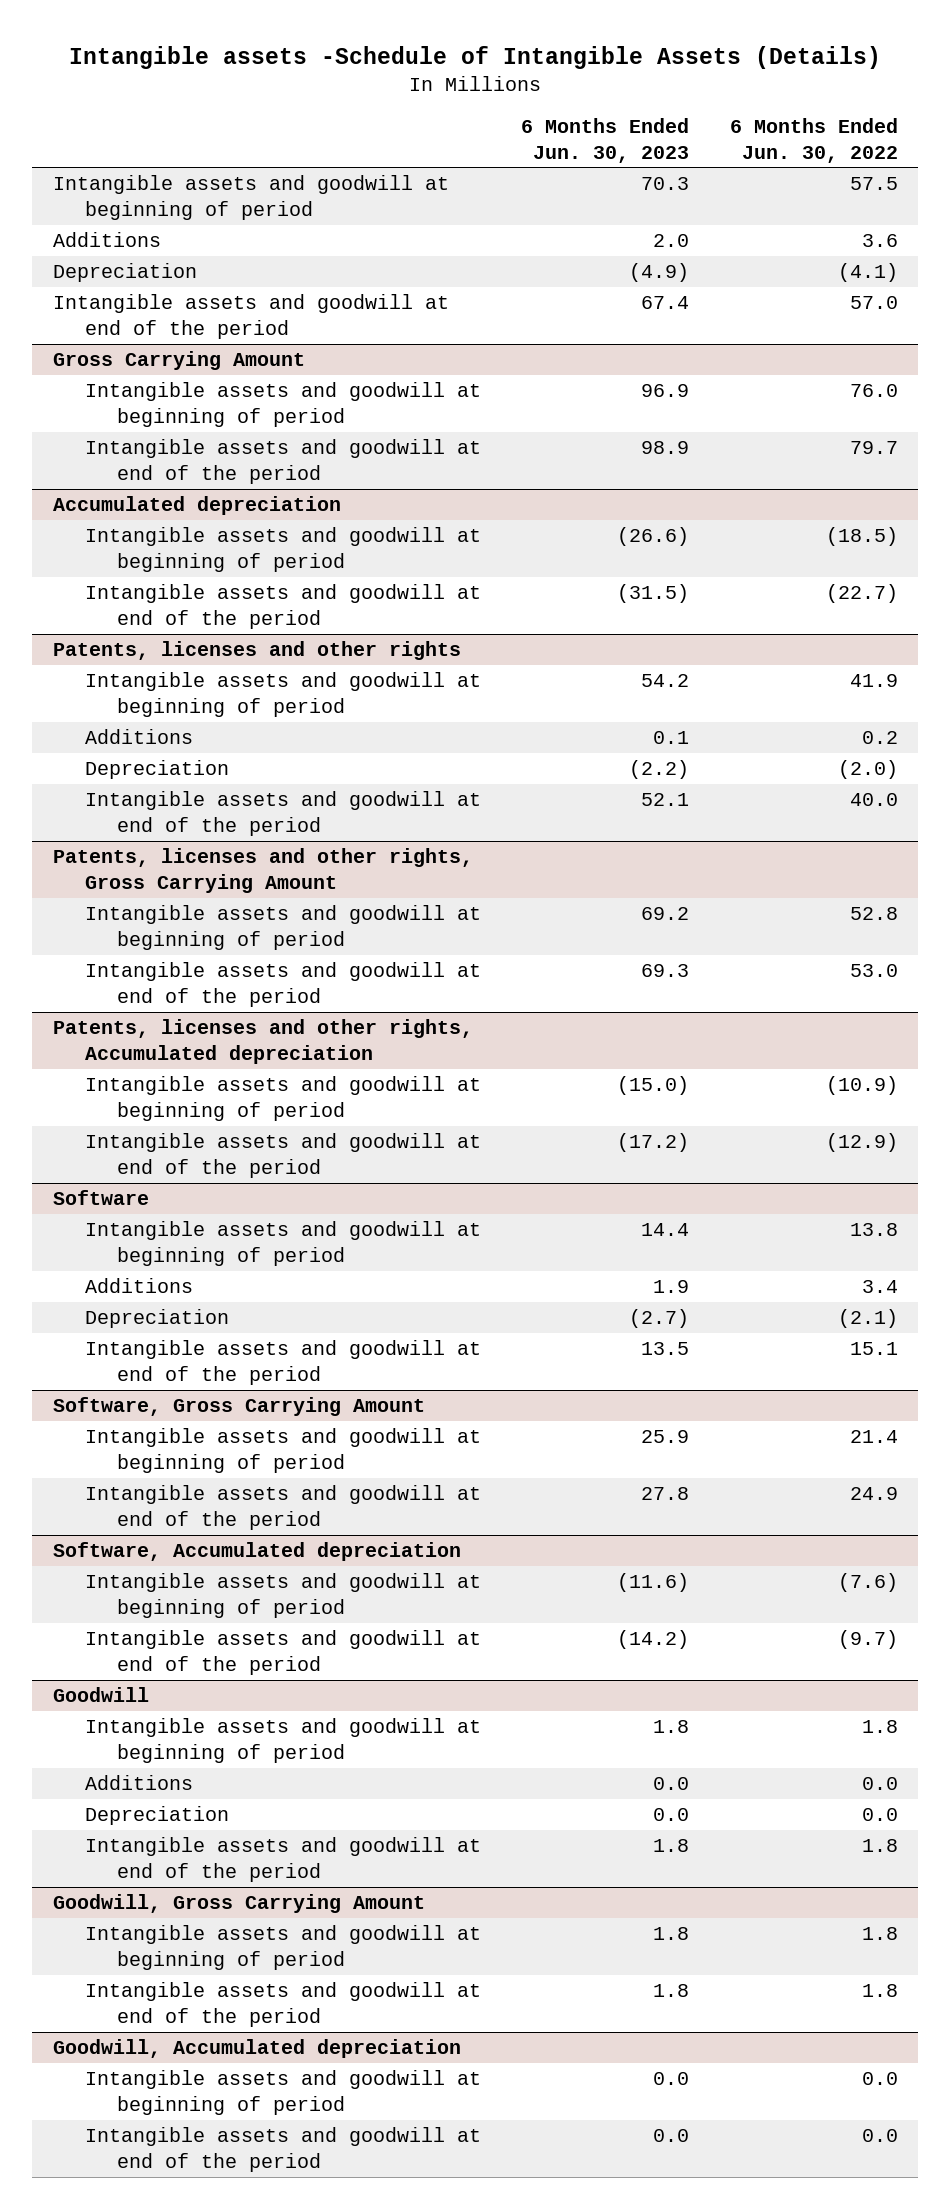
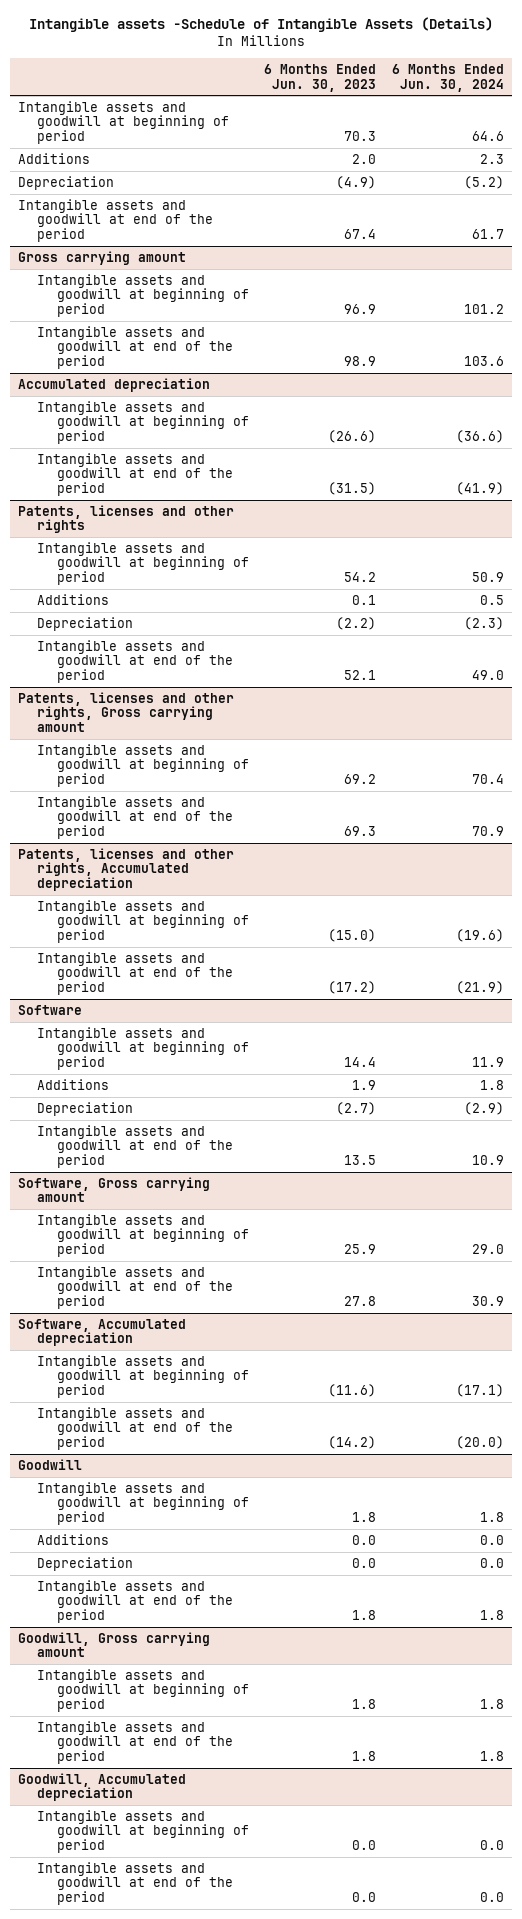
- | 6 Months Ended Jun. 30, 2023 | 6 Months Ended Jun. 30, 2022
+ | 6 Months Ended Jun. 30, 2023 | 6 Months Ended Jun. 30, 2024
- Gross Carrying Amount
+ Gross carrying amount
- Patents, licenses and other rights, Gross Carrying Amount
+ Patents, licenses and other rights, Gross carrying amount
- Software, Gross Carrying Amount
+ Software, Gross carrying amount
- Goodwill, Gross Carrying Amount
+ Goodwill, Gross carrying amount

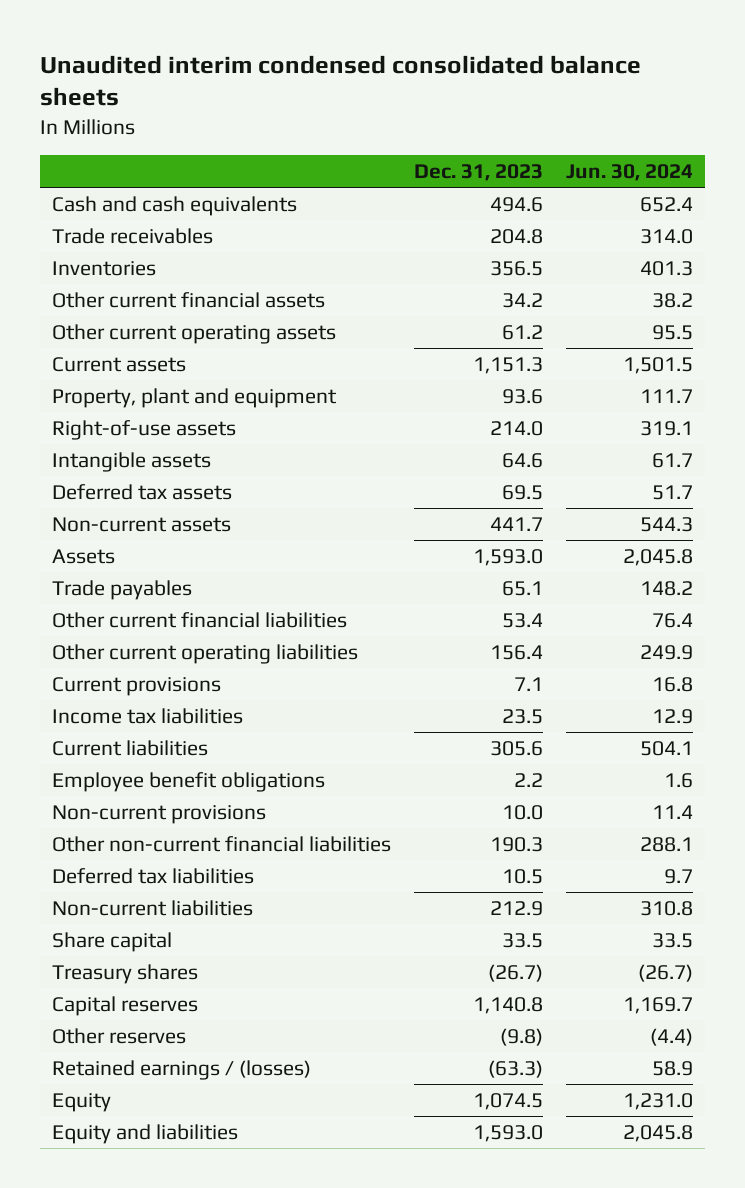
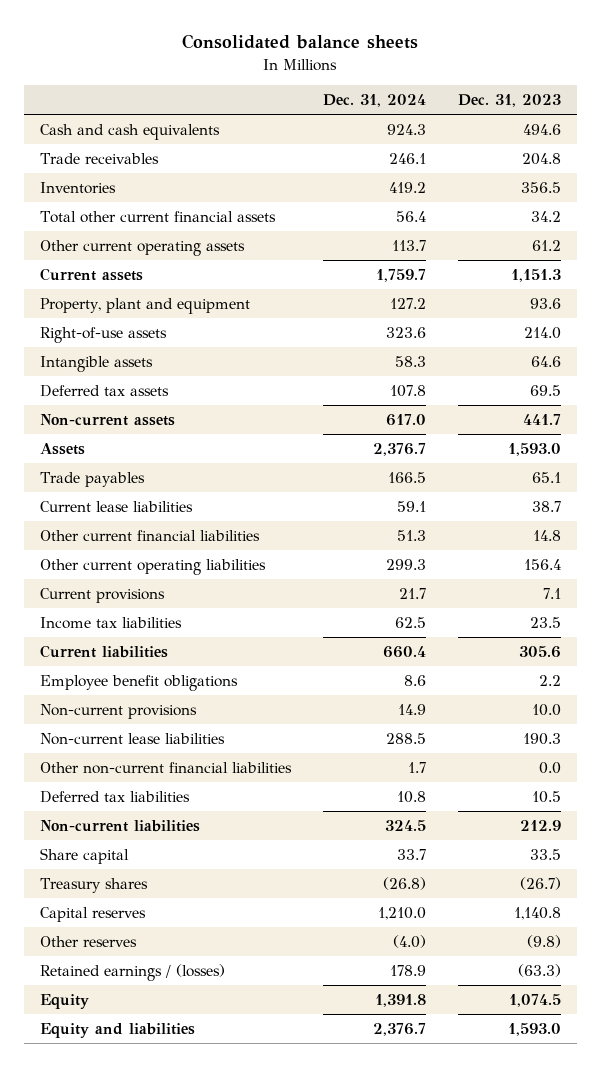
- Unaudited interim condensed consolidated balance sheets
+ Consolidated balance sheets
- | Dec. 31, 2023 | Jun. 30, 2024
+ | Dec. 31, 2024 | Dec. 31, 2023
- Other current financial assets | 34.2 | 38.2
+ Total other current financial assets | 56.4 | 34.2
- Other current financial liabilities | 53.4 | 76.4
+ Current lease liabilities | 59.1 | 38.7
+ Other current financial liabilities | 51.3 | 14.8
- Other non-current financial liabilities | 190.3 | 288.1
+ Non-current lease liabilities | 288.5 | 190.3
+ Other non-current financial liabilities | 1.7 | 0.0

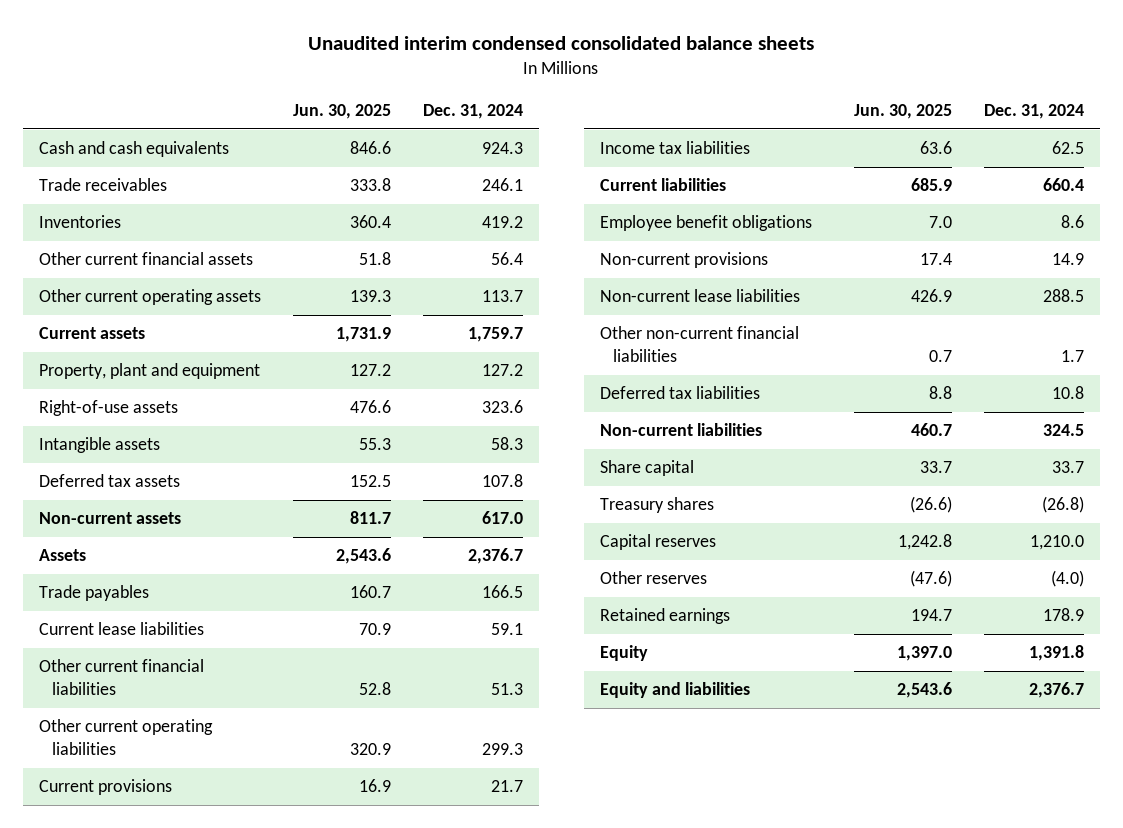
- Consolidated balance sheets
+ Unaudited interim condensed consolidated balance sheets
- | Dec. 31, 2024 | Dec. 31, 2023
+ | Jun. 30, 2025 | Dec. 31, 2024
- Total other current financial assets | 56.4 | 34.2
+ Other current financial assets | 51.8 | 56.4
- Retained earnings / (losses) | 178.9 | (63.3)
+ Retained earnings | 194.7 | 178.9

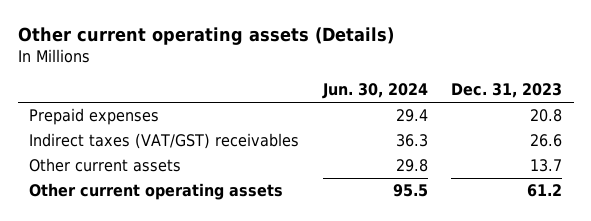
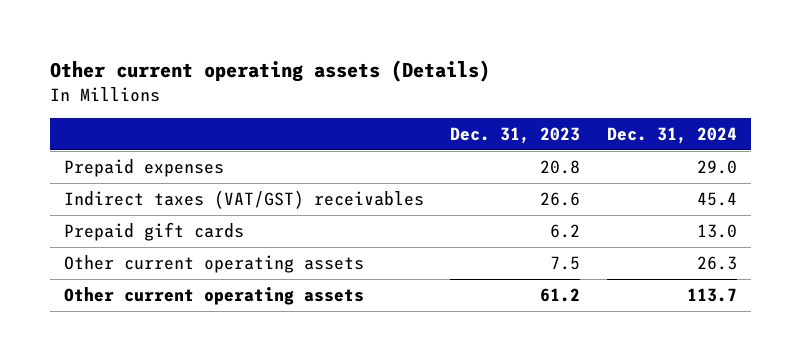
- | Jun. 30, 2024 | Dec. 31, 2023
+ | Dec. 31, 2023 | Dec. 31, 2024
- Other current assets | 29.8 | 13.7
+ Prepaid gift cards | 6.2 | 13.0
+ Other current operating assets | 7.5 | 26.3

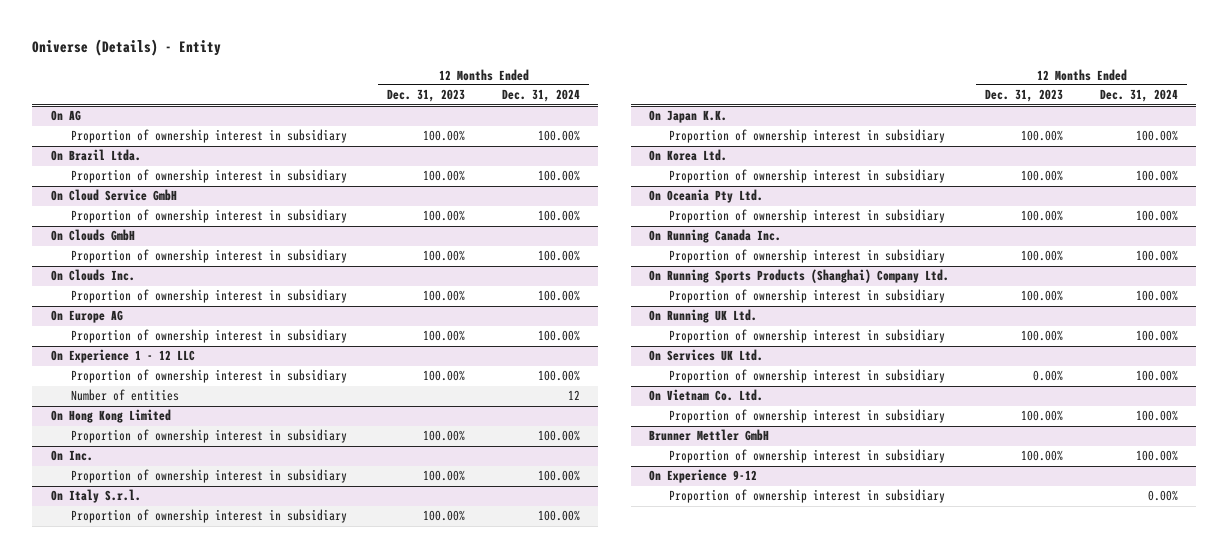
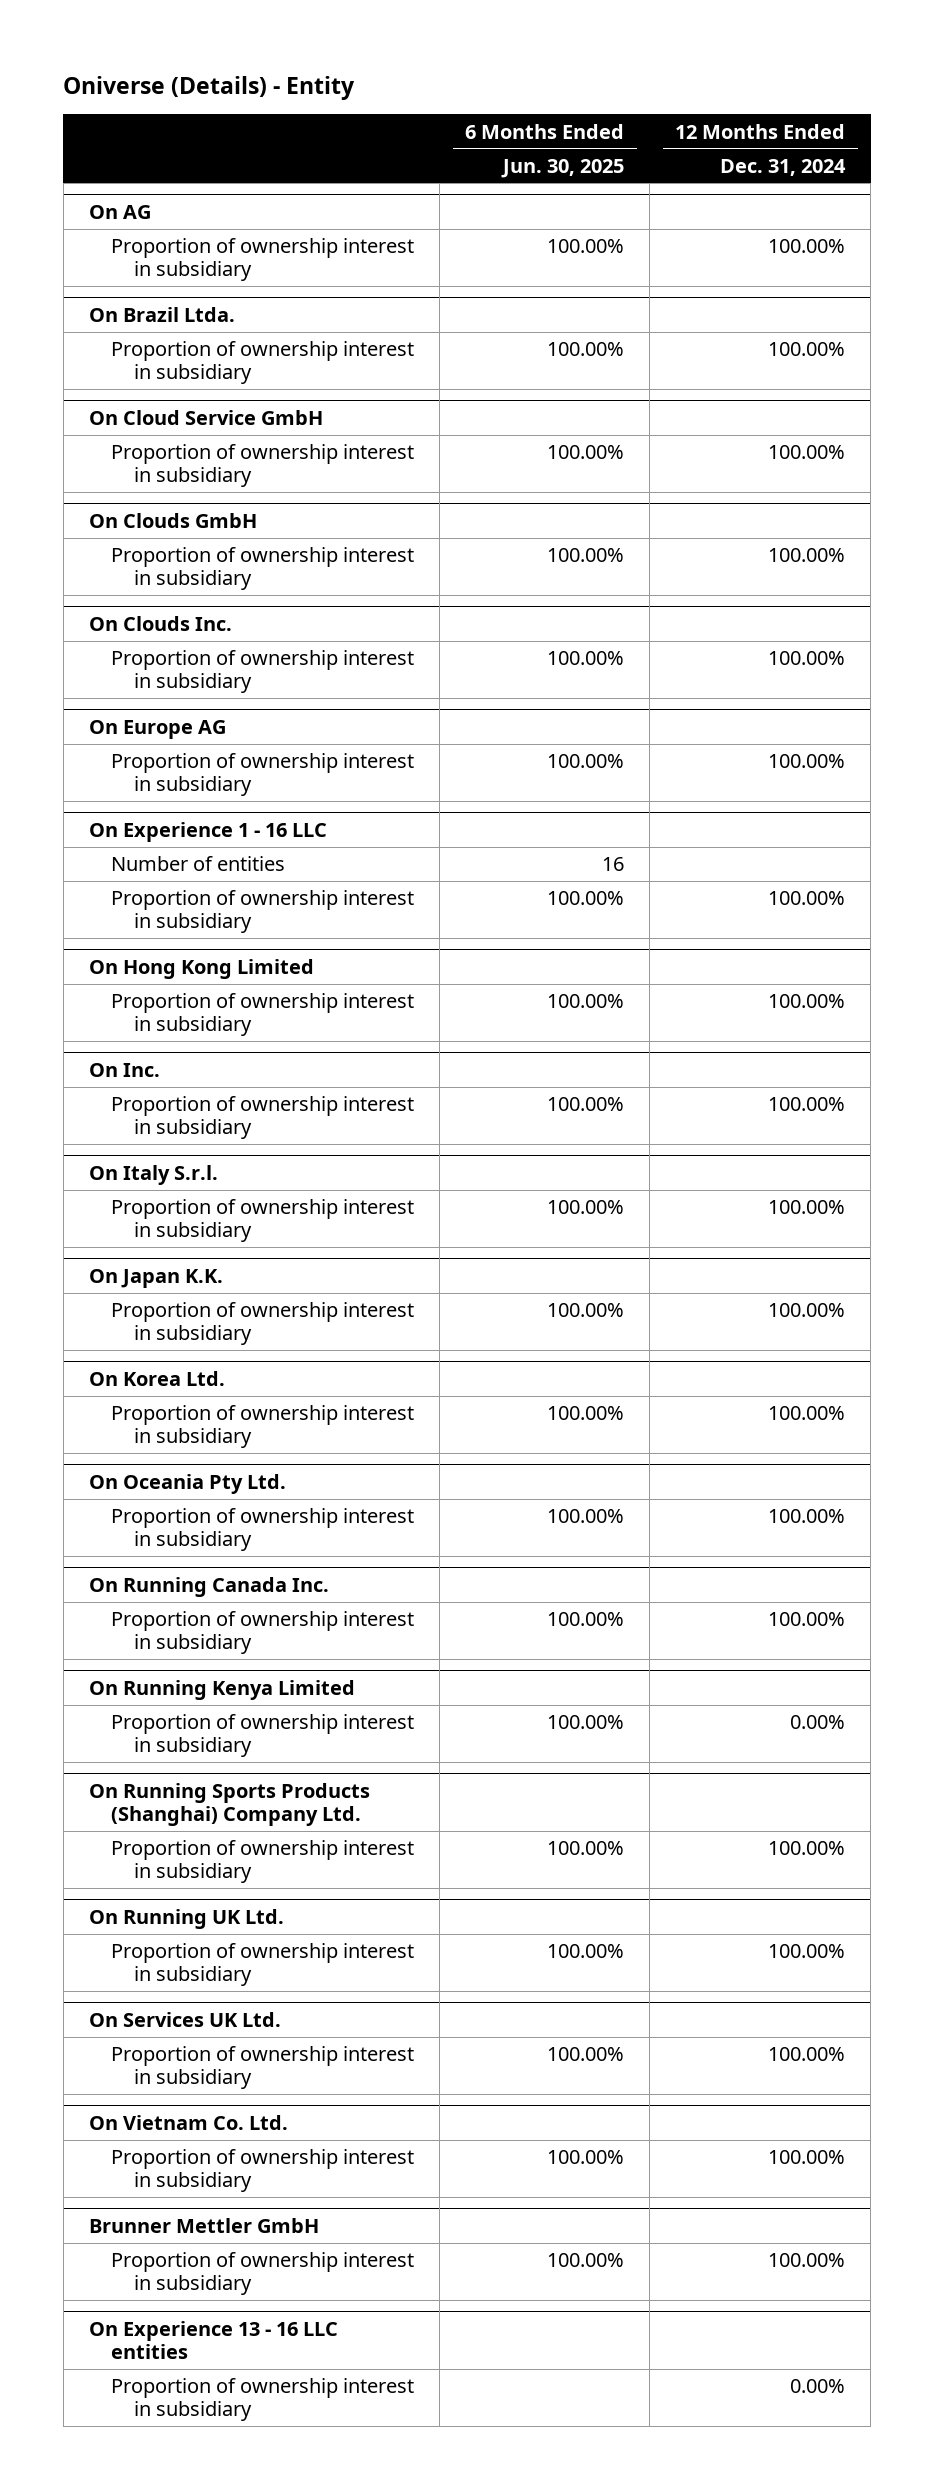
- | 12 Months Ended Dec. 31, 2023 | 12 Months Ended Dec. 31, 2024
+ | 6 Months Ended Jun. 30, 2025 | 12 Months Ended Dec. 31, 2024
- On Experience 1 - 12 LLC
+ On Experience 1 - 16 LLC
+ Number of entities | 16 |
- Number of entities | | 12
+ On Running Kenya Limited
+ Proportion of ownership interest in subsidiary | 100.00% | 0.00%
- On Experience 9-12
+ On Experience 13 - 16 LLC entities

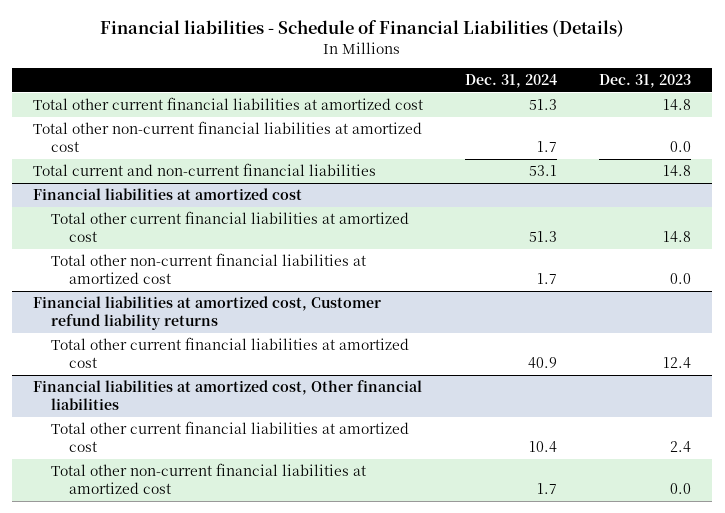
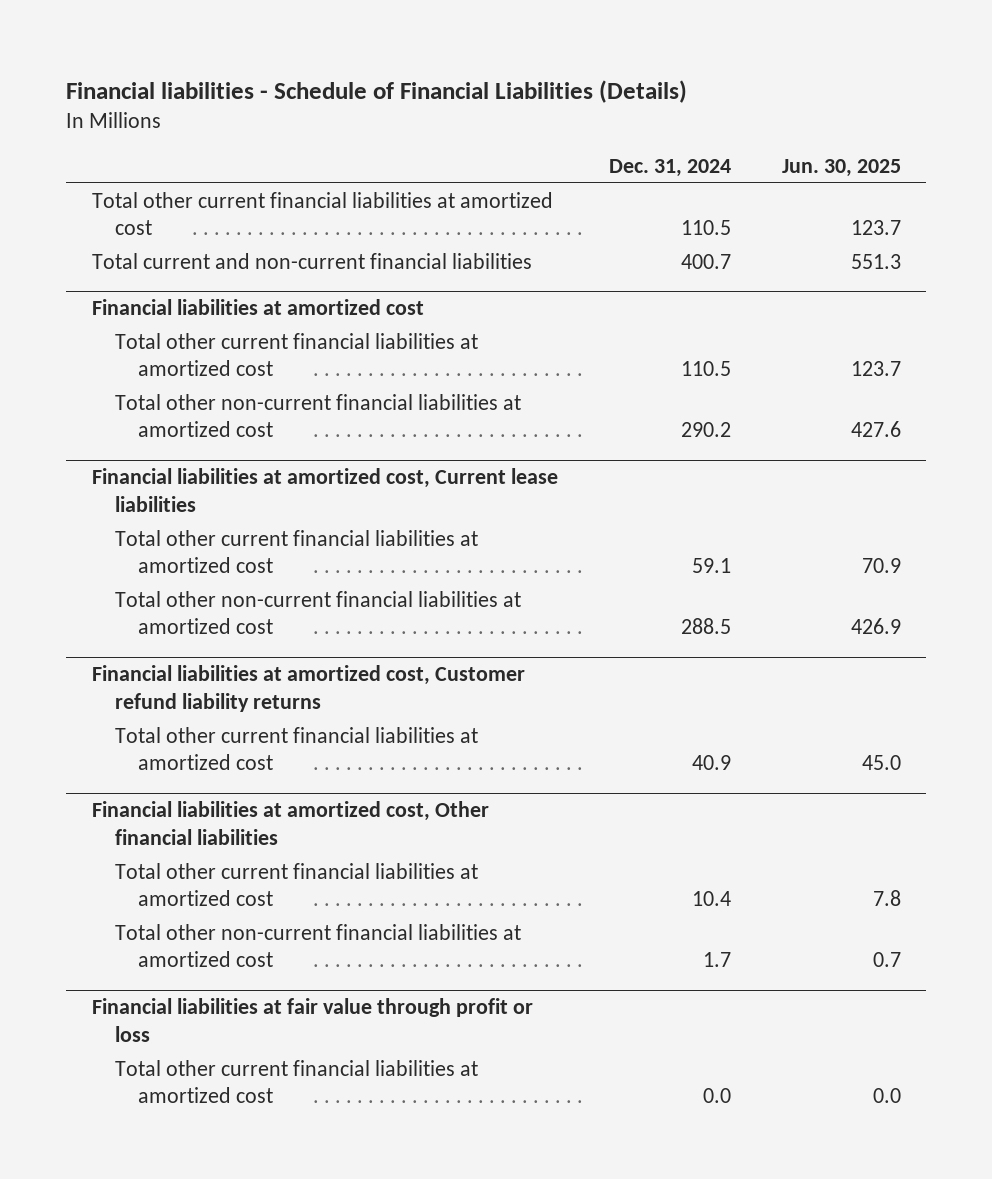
- | Dec. 31, 2024 | Dec. 31, 2023
+ | Dec. 31, 2024 | Jun. 30, 2025
- Total other current financial liabilities at amortized cost | 51.3 | 14.8
- Total other non-current financial liabilities at amortized cost | 1.7 | 0.0
- Total current and non-current financial liabilities | 53.1 | 14.8
+ Total other current financial liabilities at amortized cost | 110.5 | 123.7
+ Total current and non-current financial liabilities | 400.7 | 551.3
@ Financial liabilities at amortized cost
- Total other current financial liabilities at amortized cost | 51.3 | 14.8
- Total other non-current financial liabilities at amortized cost | 1.7 | 0.0
+ Total other current financial liabilities at amortized cost | 110.5 | 123.7
+ Total other non-current financial liabilities at amortized cost | 290.2 | 427.6
+ Financial liabilities at amortized cost, Current lease liabilities
+ Total other current financial liabilities at amortized cost | 59.1 | 70.9
+ Total other non-current financial liabilities at amortized cost | 288.5 | 426.9
+ Financial liabilities at fair value through profit or loss
+ Total other current financial liabilities at amortized cost | 0.0 | 0.0

